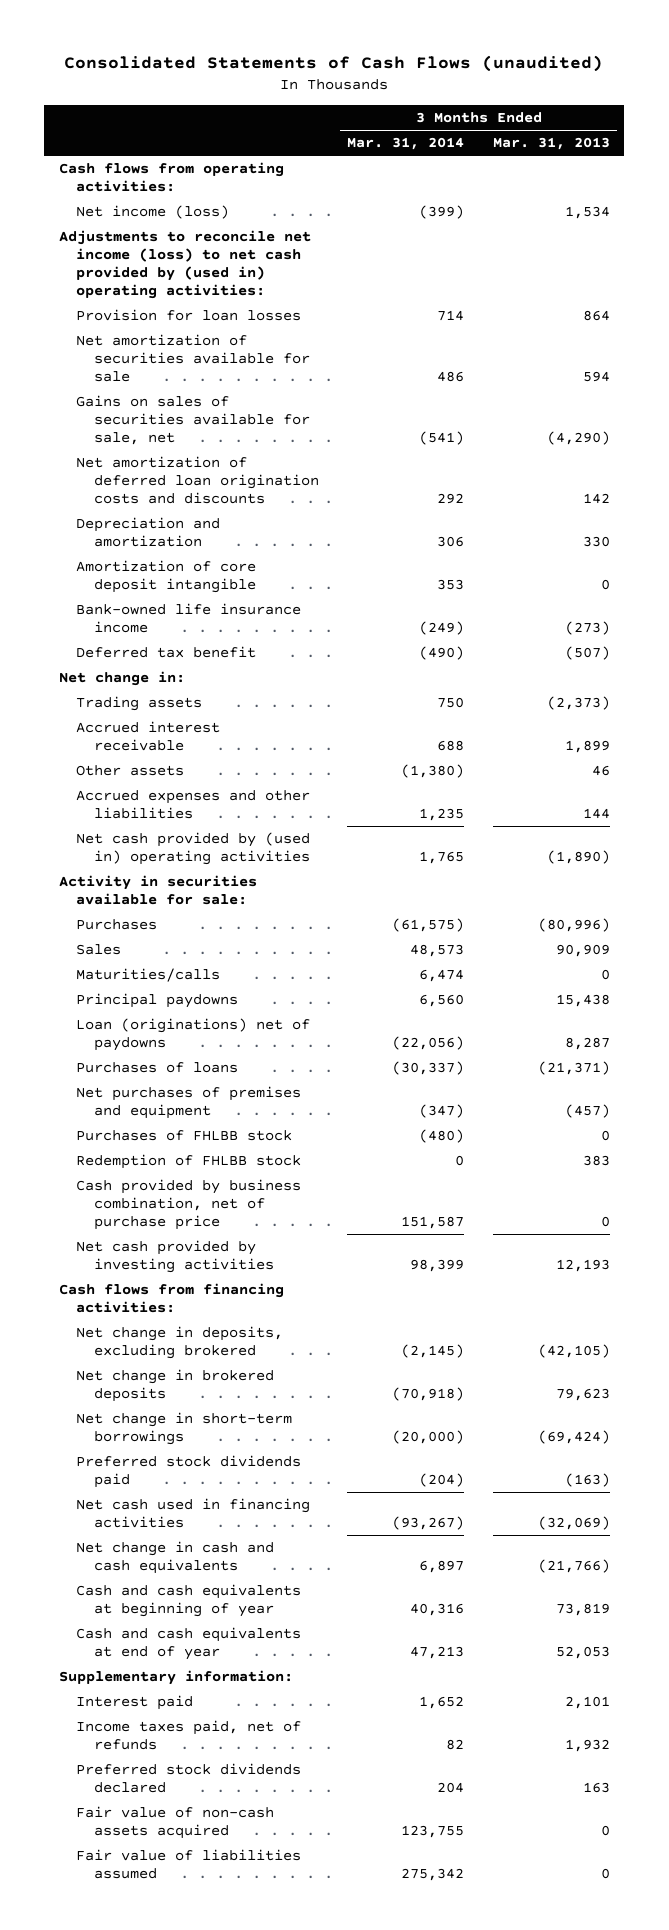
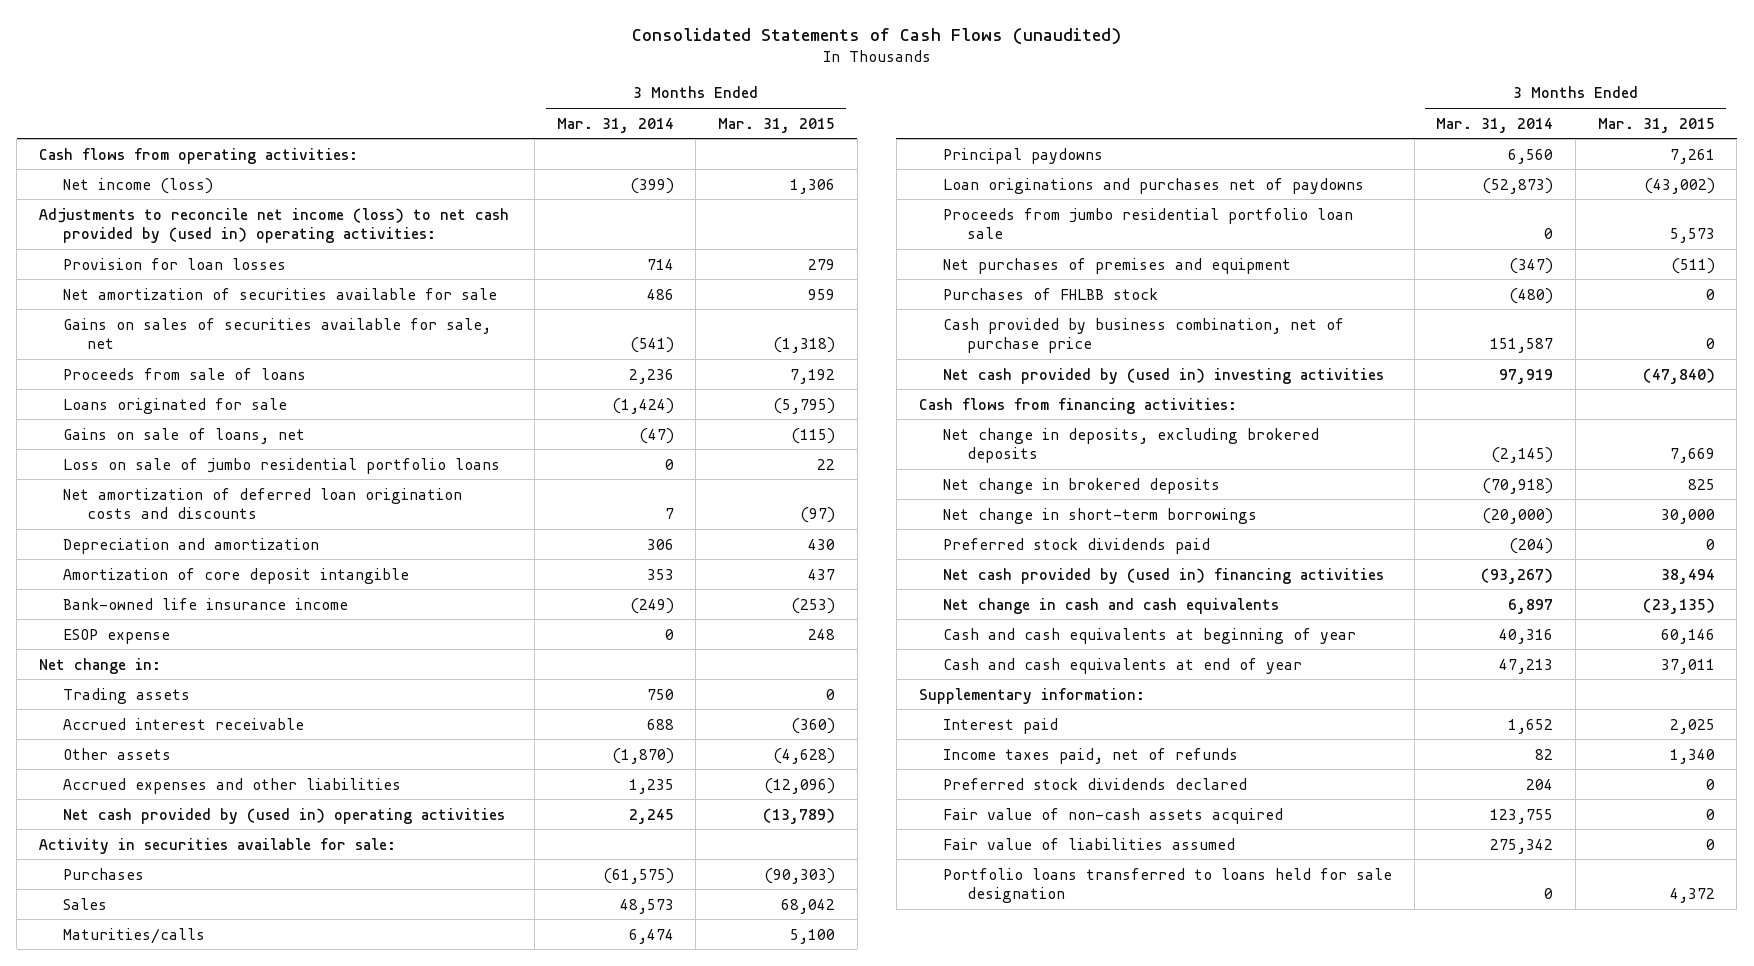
- | 3 Months Ended Mar. 31, 2014 | 3 Months Ended Mar. 31, 2013
+ | 3 Months Ended Mar. 31, 2014 | 3 Months Ended Mar. 31, 2015
- Net amortization of deferred loan origination costs and discounts | 292 | 142
+ Proceeds from sale of loans | 2,236 | 7,192
+ Loans originated for sale | (1,424) | (5,795)
+ Gains on sale of loans, net | (47) | (115)
+ Loss on sale of jumbo residential portfolio loans | 0 | 22
+ Net amortization of deferred loan origination costs and discounts | 7 | (97)
- Deferred tax benefit | (490) | (507)
+ ESOP expense | 0 | 248
- Other assets | (1,380) | 46
+ Other assets | (1,870) | (4,628)
- Net cash provided by (used in) operating activities | 1,765 | (1,890)
+ Net cash provided by (used in) operating activities | 2,245 | (13,789)
- Loan (originations) net of paydowns | (22,056) | 8,287
- Purchases of loans | (30,337) | (21,371)
+ Loan originations and purchases net of paydowns | (52,873) | (43,002)
+ Proceeds from jumbo residential portfolio loan sale | 0 | 5,573
- Redemption of FHLBB stock | 0 | 383
- Net cash provided by investing activities | 98,399 | 12,193
+ Net cash provided by (used in) investing activities | 97,919 | (47,840)
- Net change in deposits, excluding brokered | (2,145) | (42,105)
+ Net change in deposits, excluding brokered deposits | (2,145) | 7,669
- Net cash used in financing activities | (93,267) | (32,069)
+ Net cash provided by (used in) financing activities | (93,267) | 38,494
+ Portfolio loans transferred to loans held for sale designation | 0 | 4,372

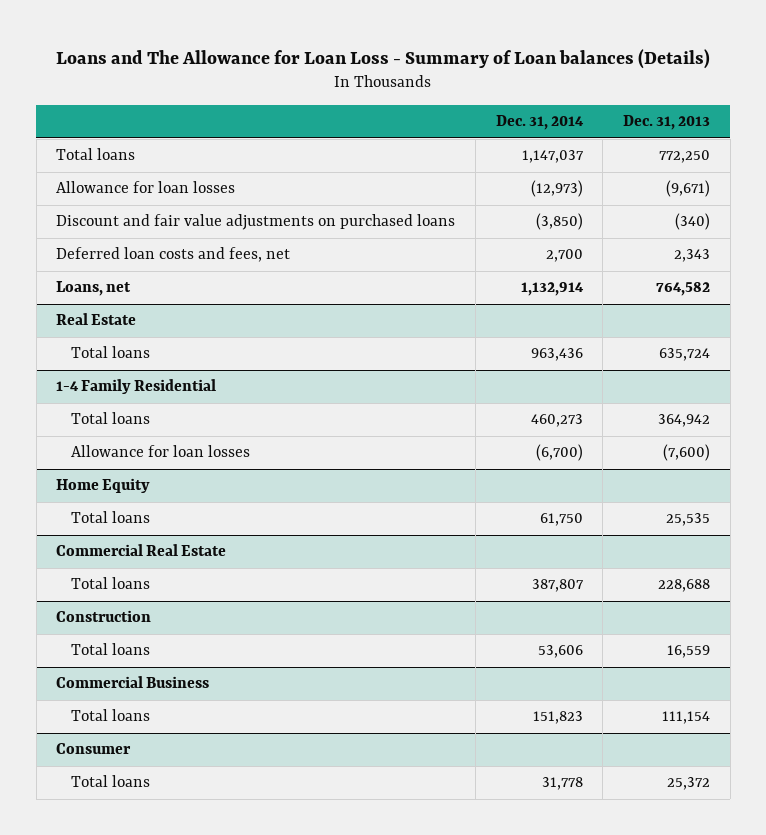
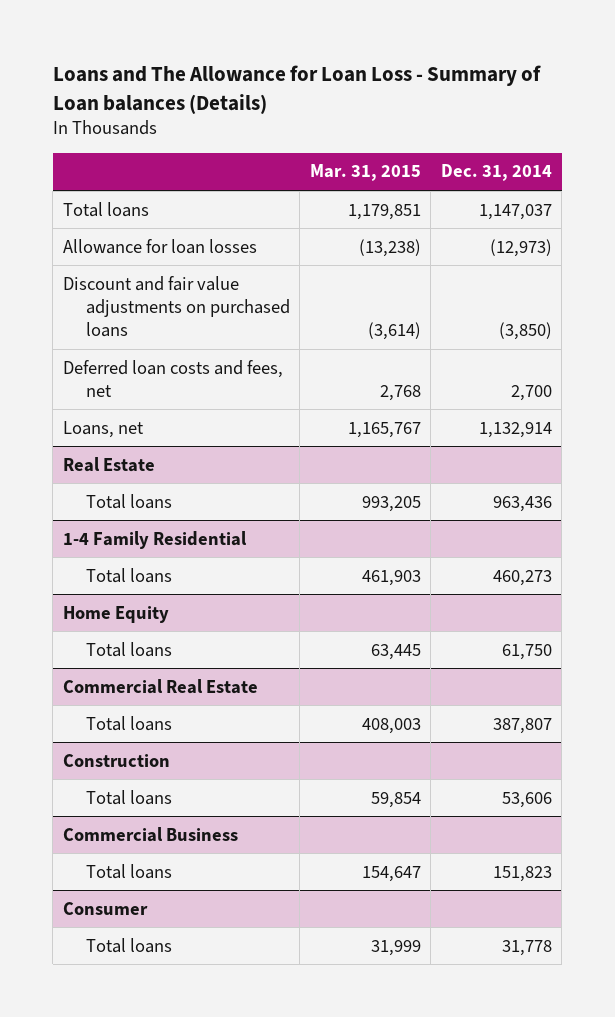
- | Dec. 31, 2014 | Dec. 31, 2013
+ | Mar. 31, 2015 | Dec. 31, 2014
@ 1-4 Family Residential
- Allowance for loan losses | (6,700) | (7,600)

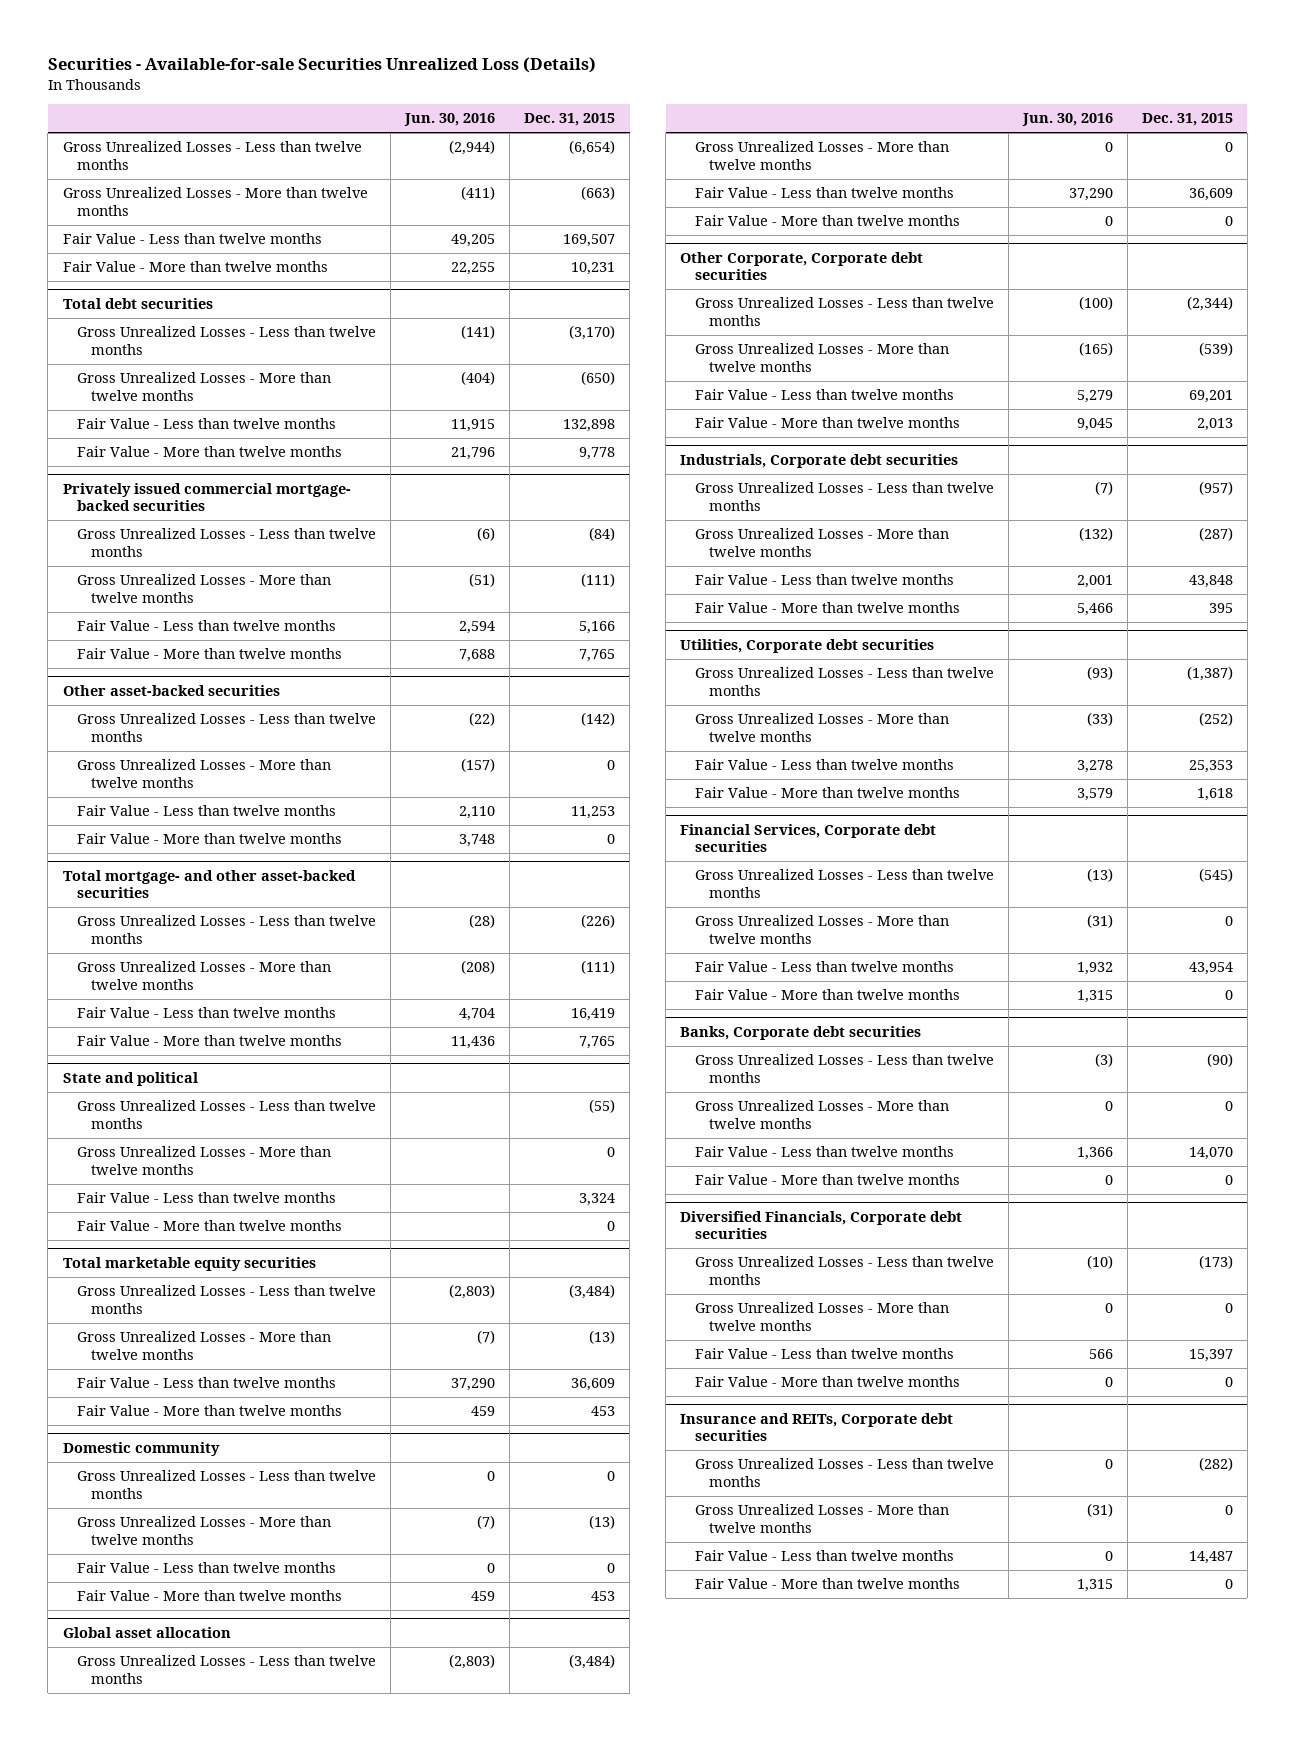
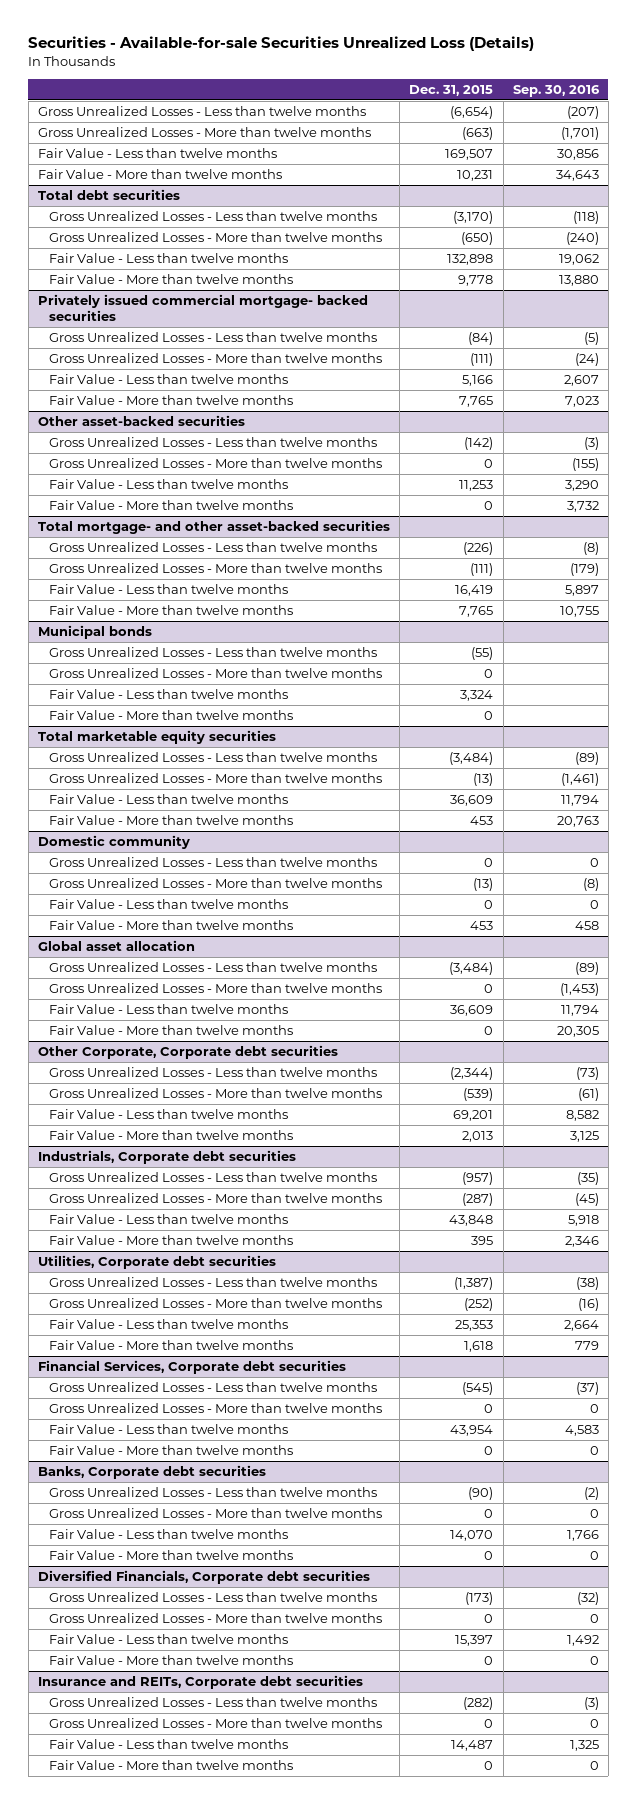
- | Jun. 30, 2016 | Dec. 31, 2015
+ | Dec. 31, 2015 | Sep. 30, 2016
- State and political
+ Municipal bonds

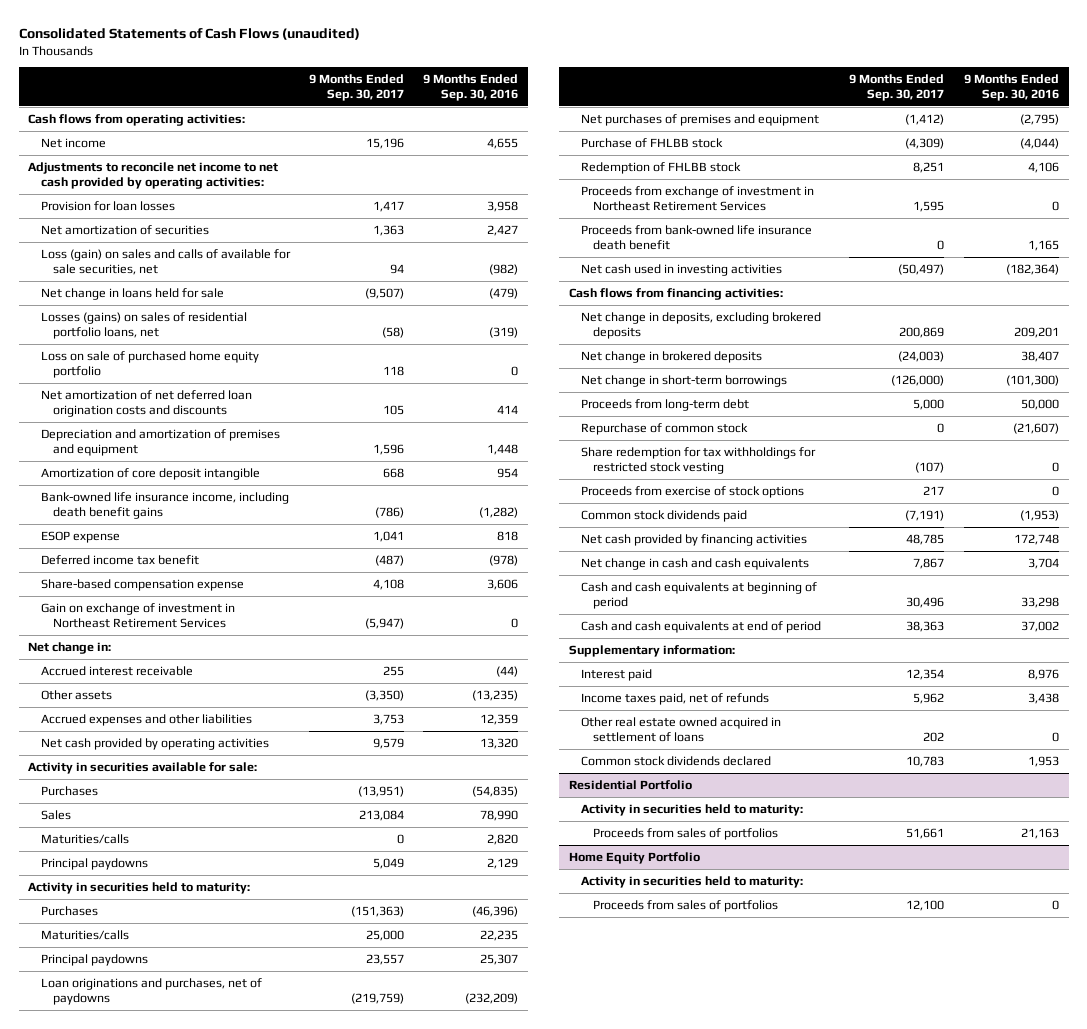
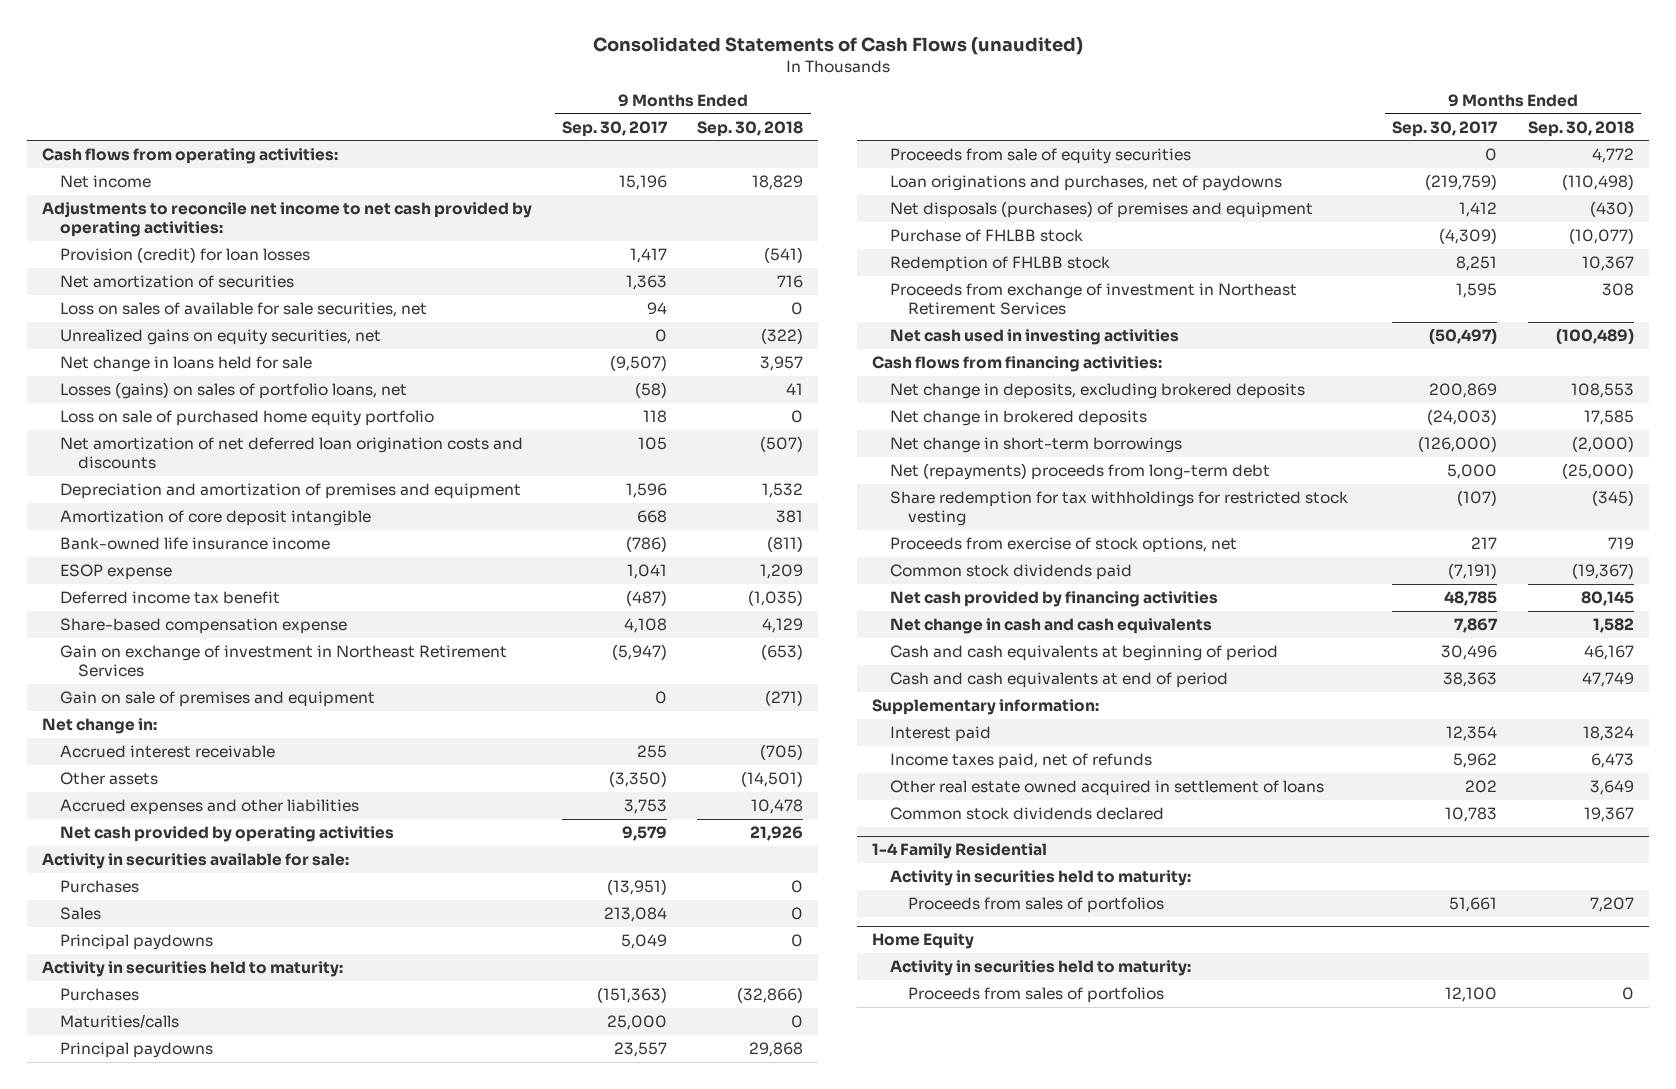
- | 9 Months Ended Sep. 30, 2017 | 9 Months Ended Sep. 30, 2016
+ | 9 Months Ended Sep. 30, 2017 | 9 Months Ended Sep. 30, 2018
- Provision for loan losses | 1,417 | 3,958
+ Provision (credit) for loan losses | 1,417 | (541)
- Loss (gain) on sales and calls of available for sale securities, net | 94 | (982)
+ Loss on sales of available for sale securities, net | 94 | 0
+ Unrealized gains on equity securities, net | 0 | (322)
- Losses (gains) on sales of residential portfolio loans, net | (58) | (319)
+ Losses (gains) on sales of portfolio loans, net | (58) | 41
- Bank-owned life insurance income, including death benefit gains | (786) | (1,282)
+ Bank-owned life insurance income | (786) | (811)
+ Gain on sale of premises and equipment | 0 | (271)
- Maturities/calls | 0 | 2,820
+ Proceeds from sale of equity securities | 0 | 4,772
- Net purchases of premises and equipment | (1,412) | (2,795)
+ Net disposals (purchases) of premises and equipment | 1,412 | (430)
- Proceeds from bank-owned life insurance death benefit | 0 | 1,165
- Proceeds from long-term debt | 5,000 | 50,000
- Repurchase of common stock | 0 | (21,607)
+ Net (repayments) proceeds from long-term debt | 5,000 | (25,000)
- Proceeds from exercise of stock options | 217 | 0
+ Proceeds from exercise of stock options, net | 217 | 719
- Residential Portfolio
+ 1-4 Family Residential
- Home Equity Portfolio
+ Home Equity

